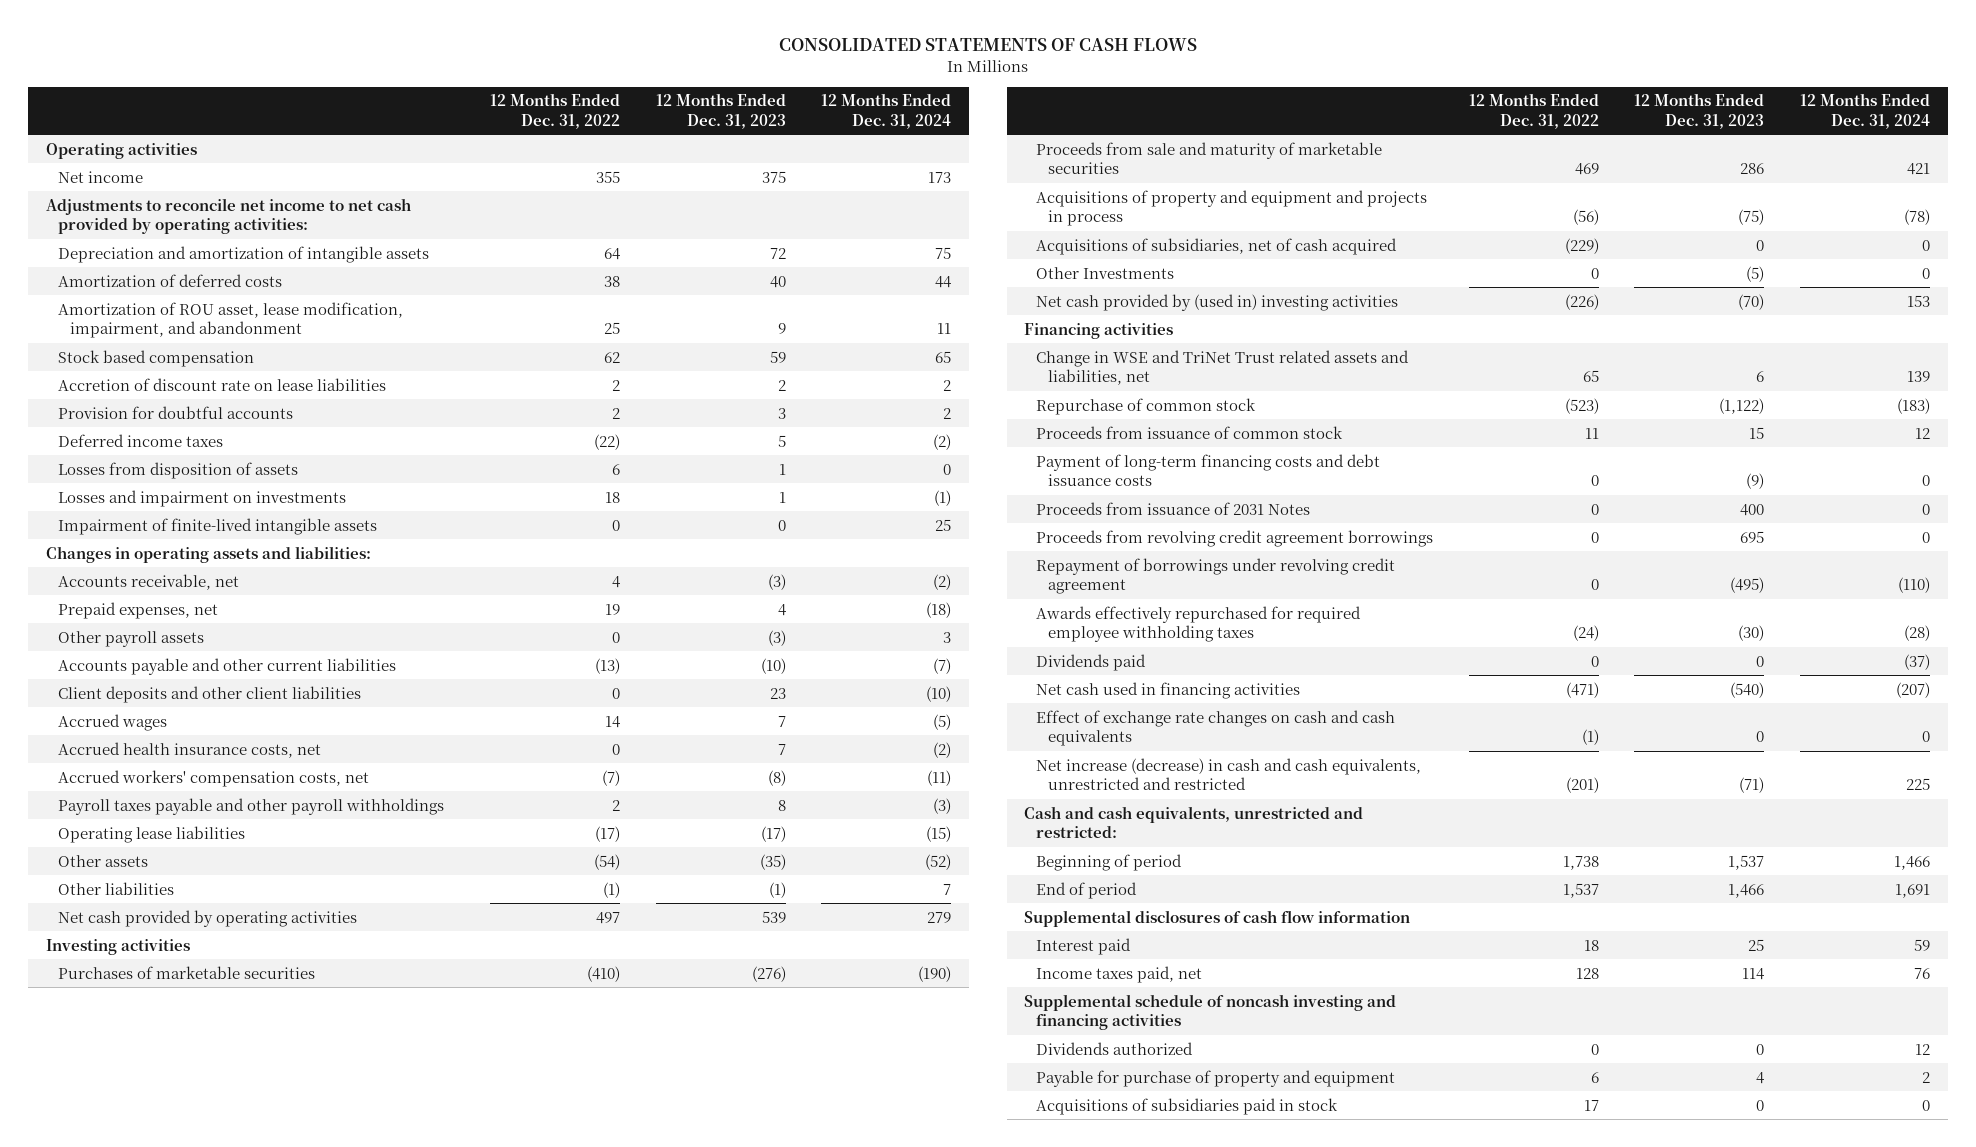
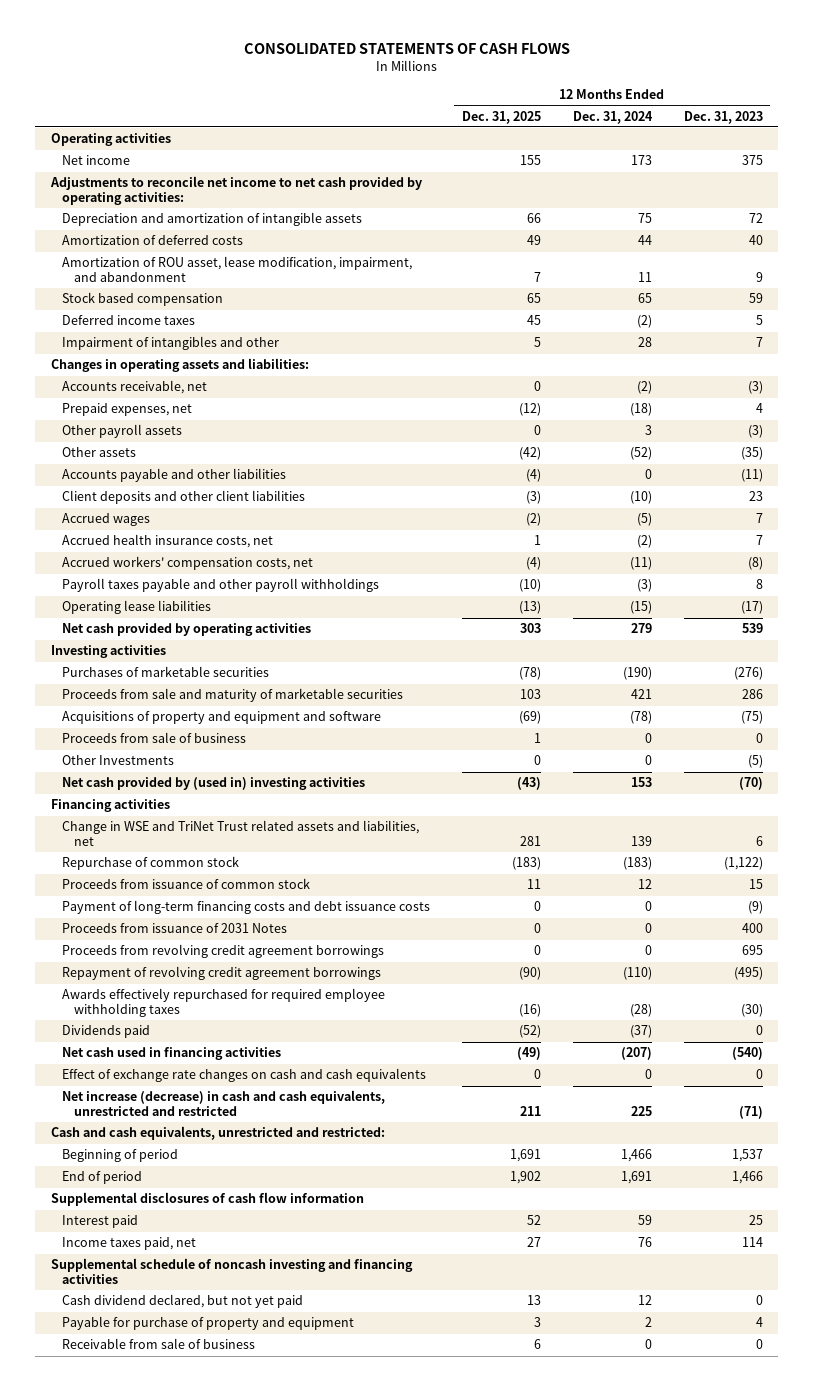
- | 12 Months Ended Dec. 31, 2022 | 12 Months Ended Dec. 31, 2023 | 12 Months Ended Dec. 31, 2024
+ | 12 Months Ended Dec. 31, 2025 | 12 Months Ended Dec. 31, 2024 | 12 Months Ended Dec. 31, 2023
- Accretion of discount rate on lease liabilities | 2 | 2 | 2
- Provision for doubtful accounts | 2 | 3 | 2
- Losses from disposition of assets | 6 | 1 | 0
- Losses and impairment on investments | 18 | 1 | (1)
- Impairment of finite-lived intangible assets | 0 | 0 | 25
+ Impairment of intangibles and other | 5 | 28 | 7
- Accounts payable and other current liabilities | (13) | (10) | (7)
moved up: Other assets | (42) | (52) | (35)
+ Accounts payable and other liabilities | (4) | 0 | (11)
- Other liabilities | (1) | (1) | 7
- Acquisitions of property and equipment and projects in process | (56) | (75) | (78)
- Acquisitions of subsidiaries, net of cash acquired | (229) | 0 | 0
+ Acquisitions of property and equipment and software | (69) | (78) | (75)
+ Proceeds from sale of business | 1 | 0 | 0
- Repayment of borrowings under revolving credit agreement | 0 | (495) | (110)
+ Repayment of revolving credit agreement borrowings | (90) | (110) | (495)
- Dividends authorized | 0 | 0 | 12
+ Cash dividend declared, but not yet paid | 13 | 12 | 0
- Acquisitions of subsidiaries paid in stock | 17 | 0 | 0
+ Receivable from sale of business | 6 | 0 | 0

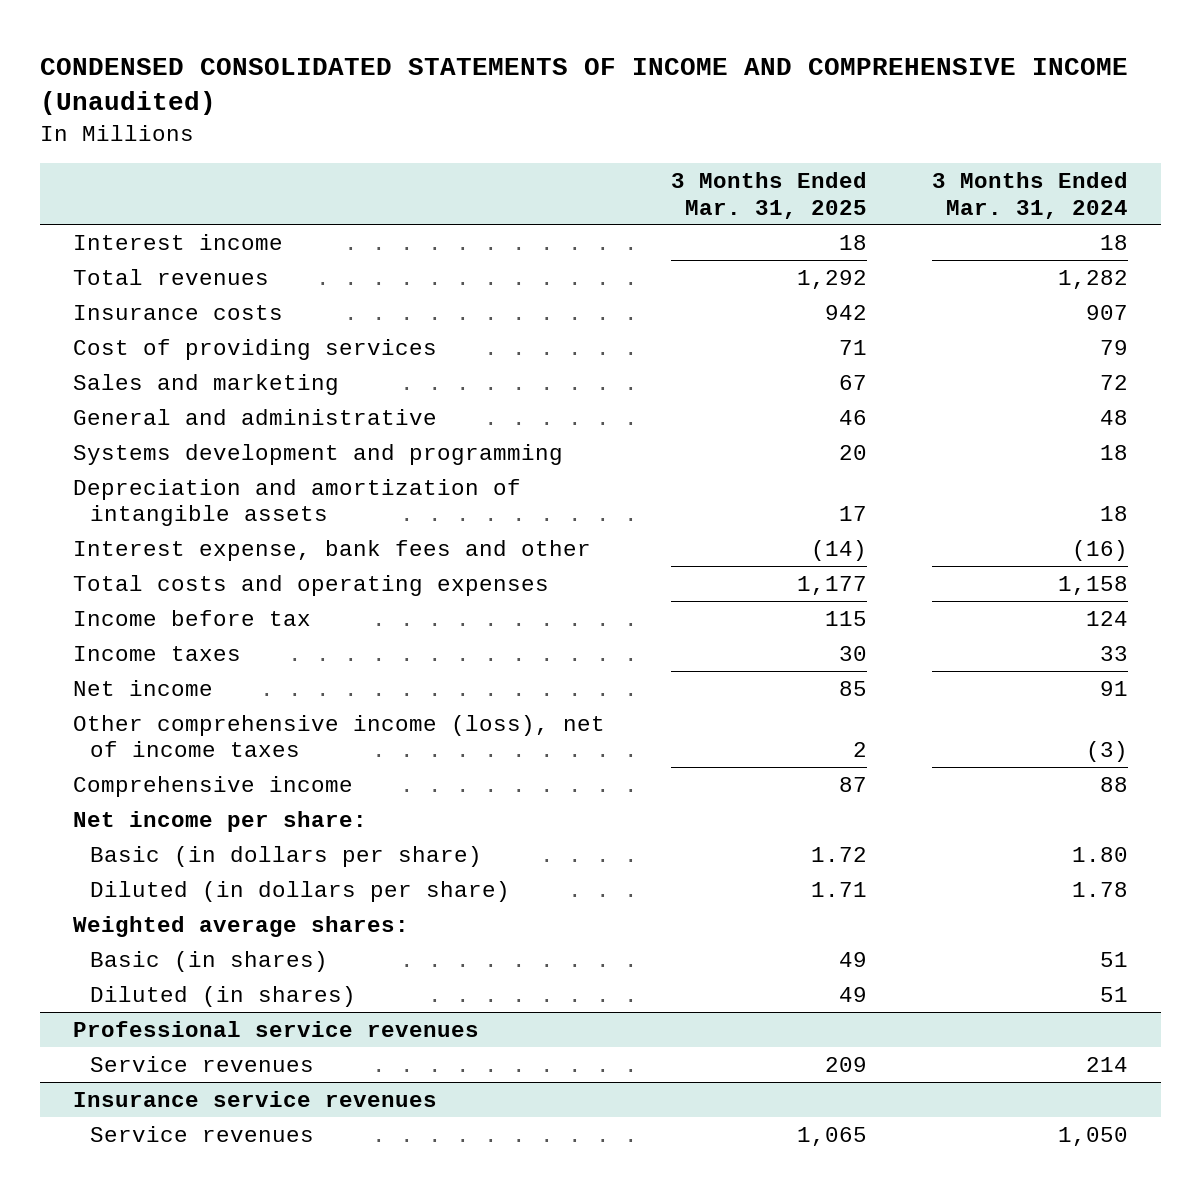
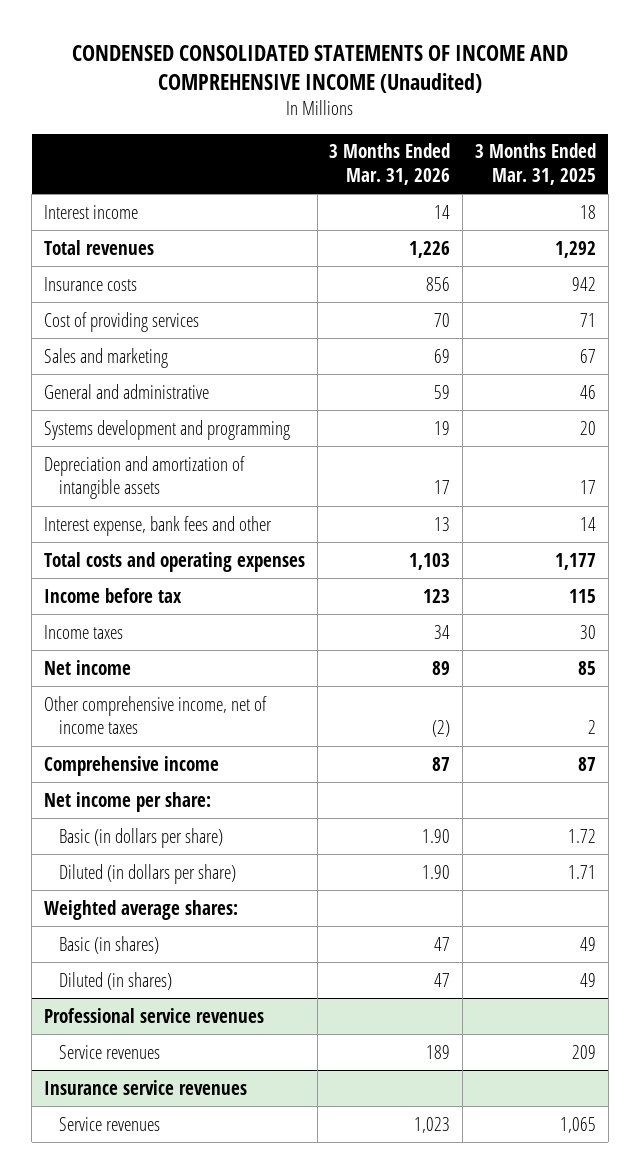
- | 3 Months Ended Mar. 31, 2025 | 3 Months Ended Mar. 31, 2024
+ | 3 Months Ended Mar. 31, 2026 | 3 Months Ended Mar. 31, 2025
- Interest expense, bank fees and other | (14) | (16)
+ Interest expense, bank fees and other | 13 | 14
- Other comprehensive income (loss), net of income taxes | 2 | (3)
+ Other comprehensive income, net of income taxes | (2) | 2

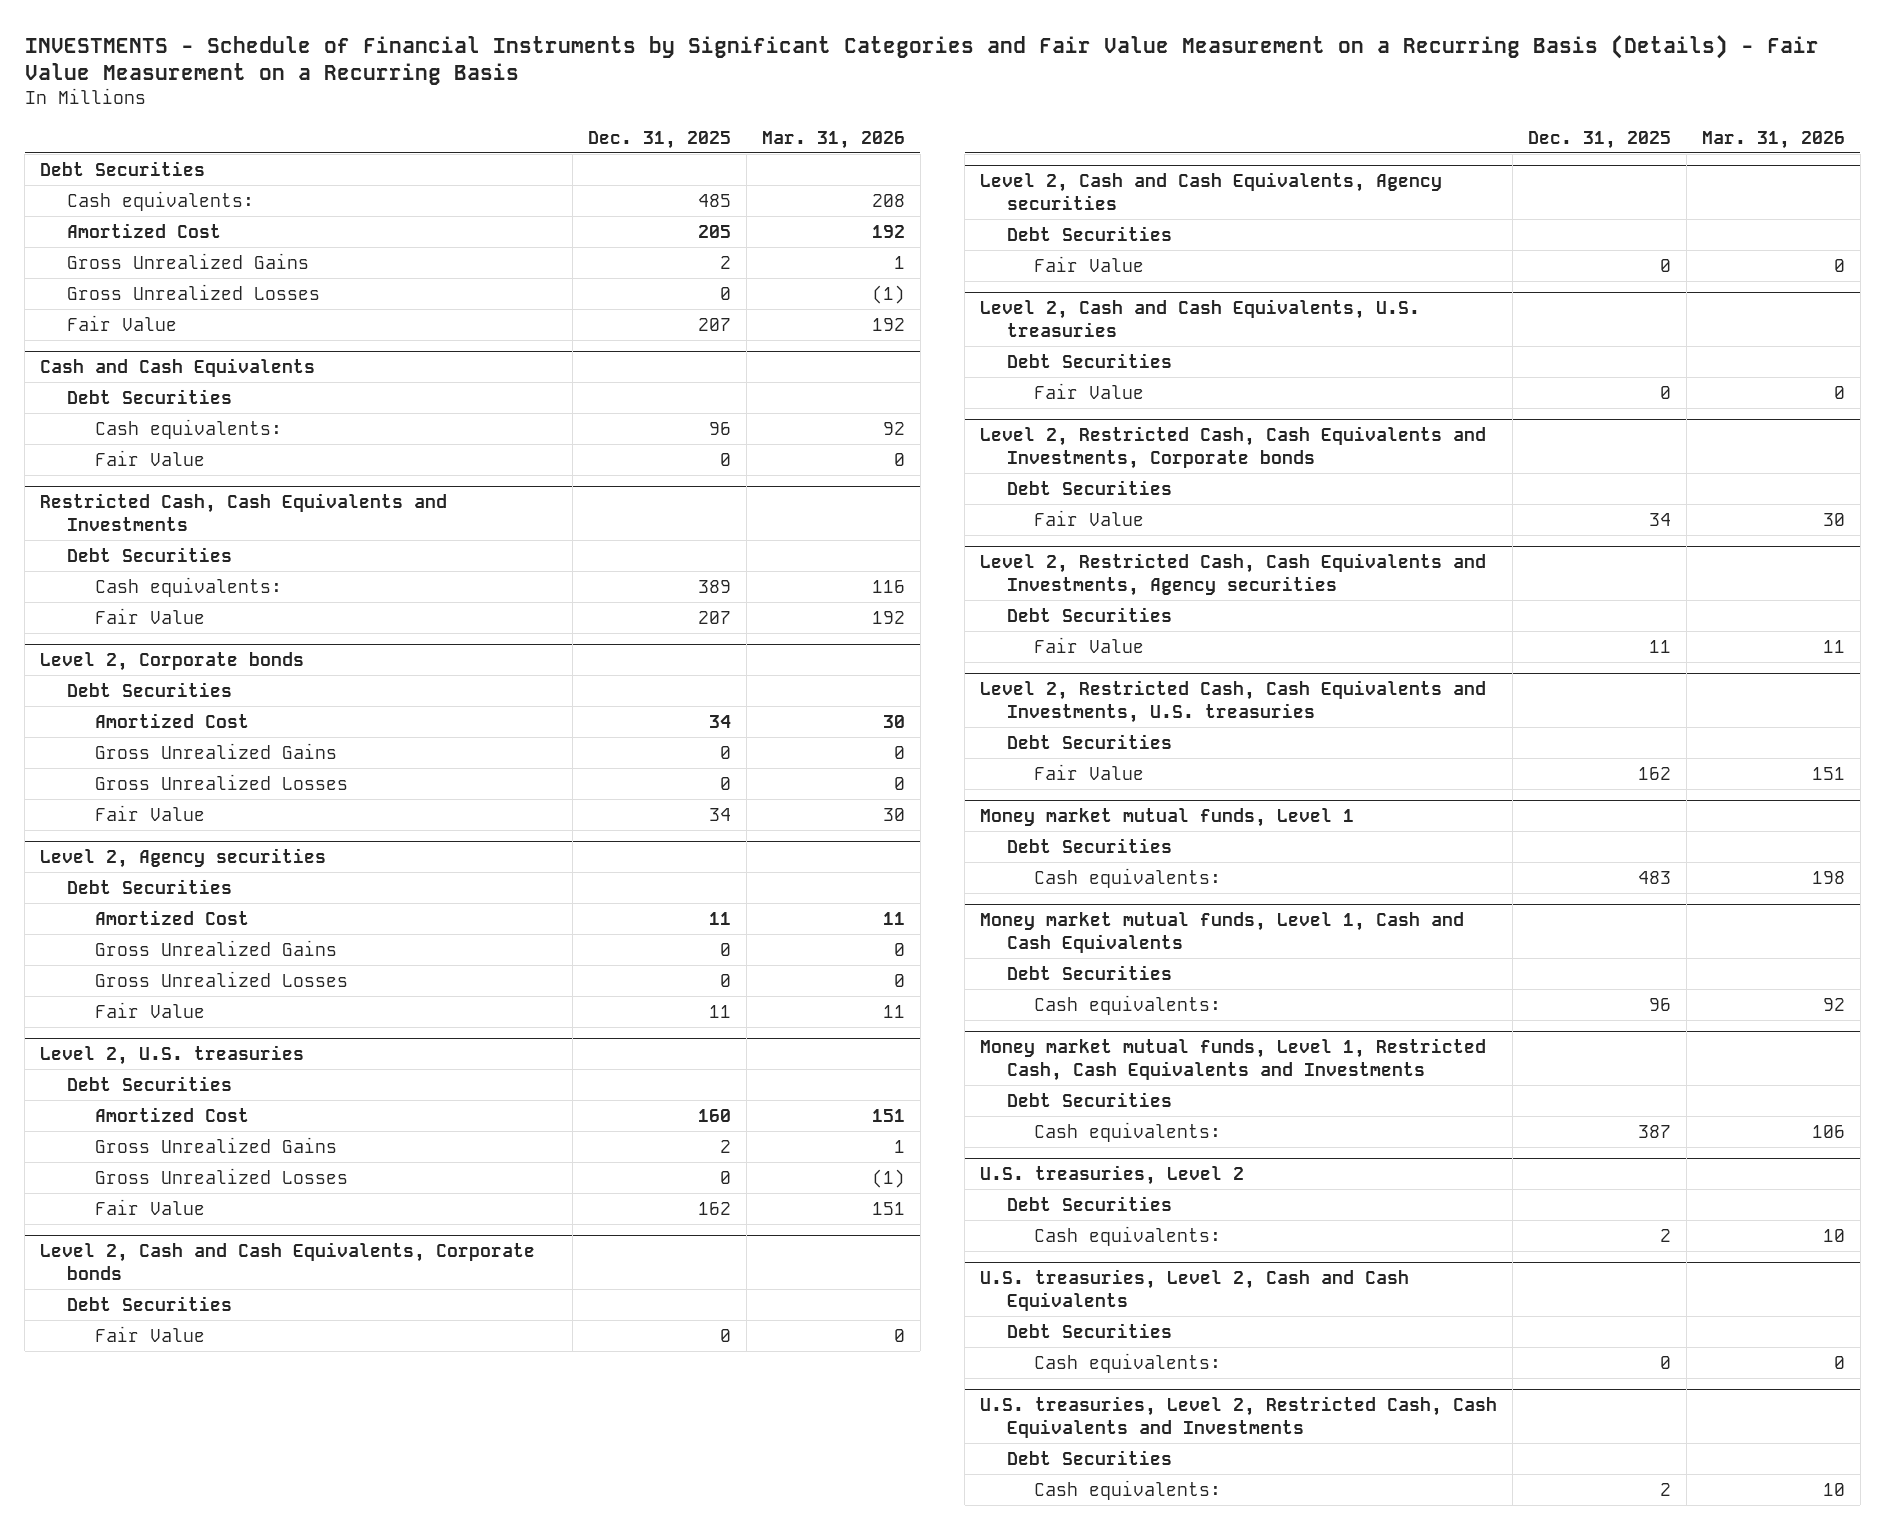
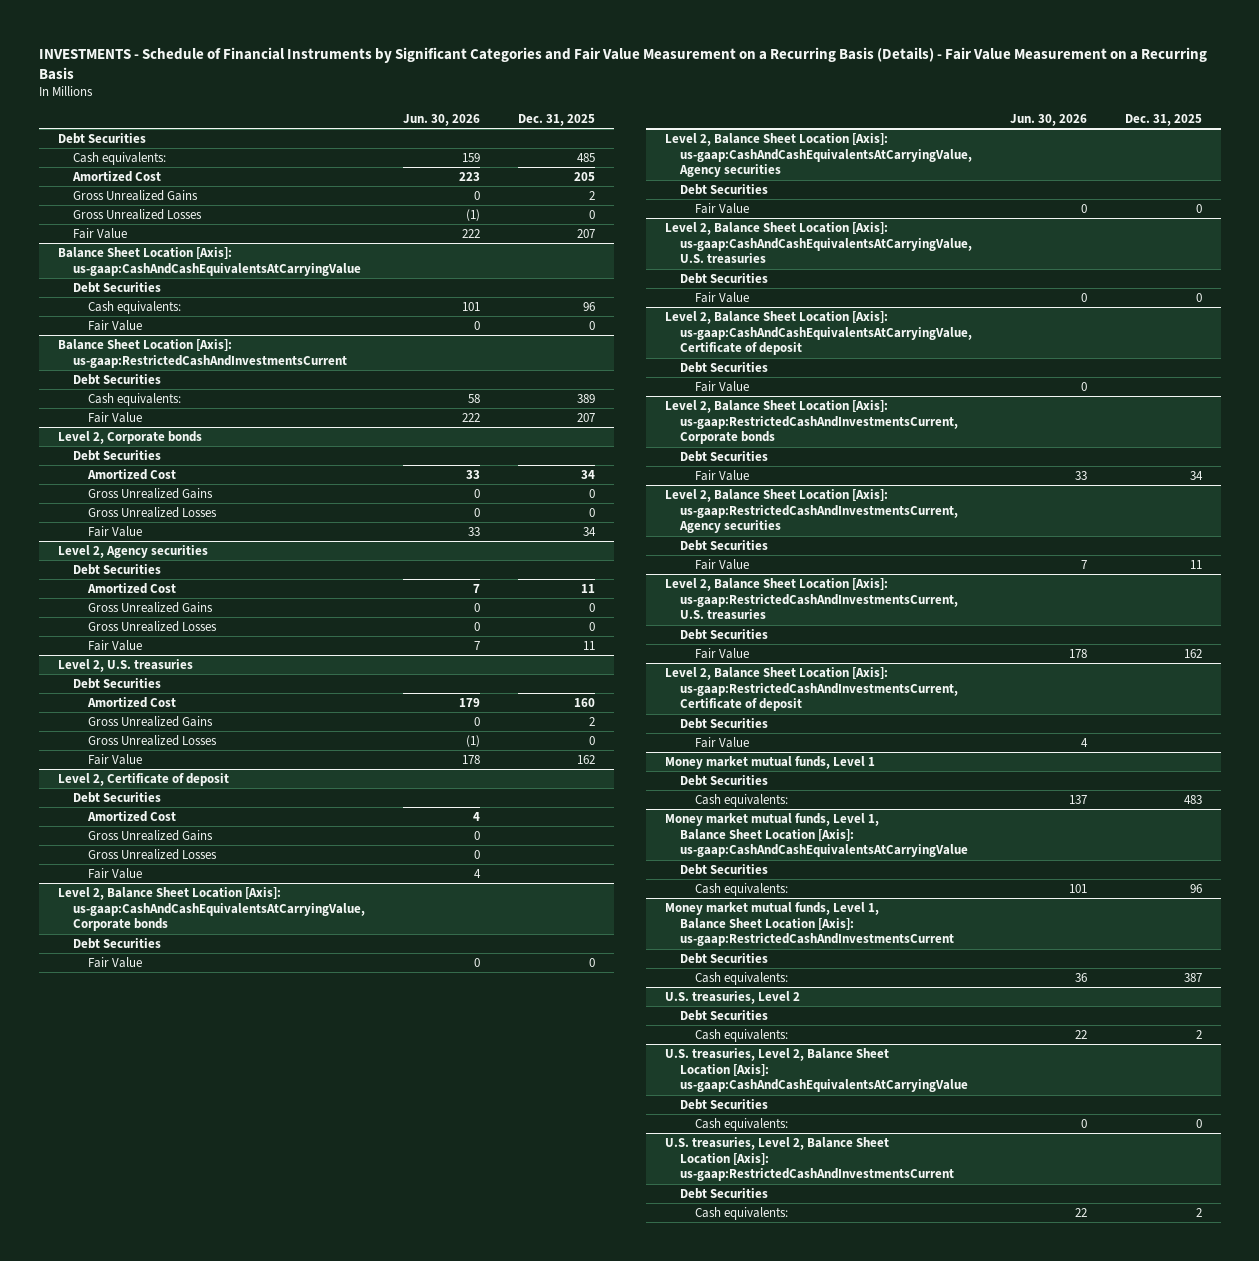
- | Dec. 31, 2025 | Mar. 31, 2026
+ | Jun. 30, 2026 | Dec. 31, 2025
- Cash and Cash Equivalents
+ Balance Sheet Location [Axis]: us-gaap:CashAndCashEquivalentsAtCarryingValue
- Restricted Cash, Cash Equivalents and Investments
+ Balance Sheet Location [Axis]: us-gaap:RestrictedCashAndInvestmentsCurrent
- Level 2, Cash and Cash Equivalents, Corporate bonds
+ Level 2, Certificate of deposit
+ Amortized Cost | 4 |
+ Gross Unrealized Gains | 0 |
+ Gross Unrealized Losses | 0 |
+ Fair Value | 4 |
+ Level 2, Balance Sheet Location [Axis]: us-gaap:CashAndCashEquivalentsAtCarryingValue, Corporate bonds
+ Debt Securities
- Level 2, Cash and Cash Equivalents, Agency securities
+ Level 2, Balance Sheet Location [Axis]: us-gaap:CashAndCashEquivalentsAtCarryingValue, Agency securities
- Level 2, Cash and Cash Equivalents, U.S. treasuries
+ Level 2, Balance Sheet Location [Axis]: us-gaap:CashAndCashEquivalentsAtCarryingValue, U.S. treasuries
- Level 2, Restricted Cash, Cash Equivalents and Investments, Corporate bonds
+ Level 2, Balance Sheet Location [Axis]: us-gaap:CashAndCashEquivalentsAtCarryingValue, Certificate of deposit
+ Fair Value | 0 |
+ Level 2, Balance Sheet Location [Axis]: us-gaap:RestrictedCashAndInvestmentsCurrent, Corporate bonds
+ Debt Securities
- Level 2, Restricted Cash, Cash Equivalents and Investments, Agency securities
+ Level 2, Balance Sheet Location [Axis]: us-gaap:RestrictedCashAndInvestmentsCurrent, Agency securities
- Level 2, Restricted Cash, Cash Equivalents and Investments, U.S. treasuries
+ Level 2, Balance Sheet Location [Axis]: us-gaap:RestrictedCashAndInvestmentsCurrent, U.S. treasuries
+ Level 2, Balance Sheet Location [Axis]: us-gaap:RestrictedCashAndInvestmentsCurrent, Certificate of deposit
+ Debt Securities
+ Fair Value | 4 |
- Money market mutual funds, Level 1, Cash and Cash Equivalents
+ Money market mutual funds, Level 1, Balance Sheet Location [Axis]: us-gaap:CashAndCashEquivalentsAtCarryingValue
- Money market mutual funds, Level 1, Restricted Cash, Cash Equivalents and Investments
+ Money market mutual funds, Level 1, Balance Sheet Location [Axis]: us-gaap:RestrictedCashAndInvestmentsCurrent
- U.S. treasuries, Level 2, Cash and Cash Equivalents
+ U.S. treasuries, Level 2, Balance Sheet Location [Axis]: us-gaap:CashAndCashEquivalentsAtCarryingValue
- U.S. treasuries, Level 2, Restricted Cash, Cash Equivalents and Investments
+ U.S. treasuries, Level 2, Balance Sheet Location [Axis]: us-gaap:RestrictedCashAndInvestmentsCurrent

